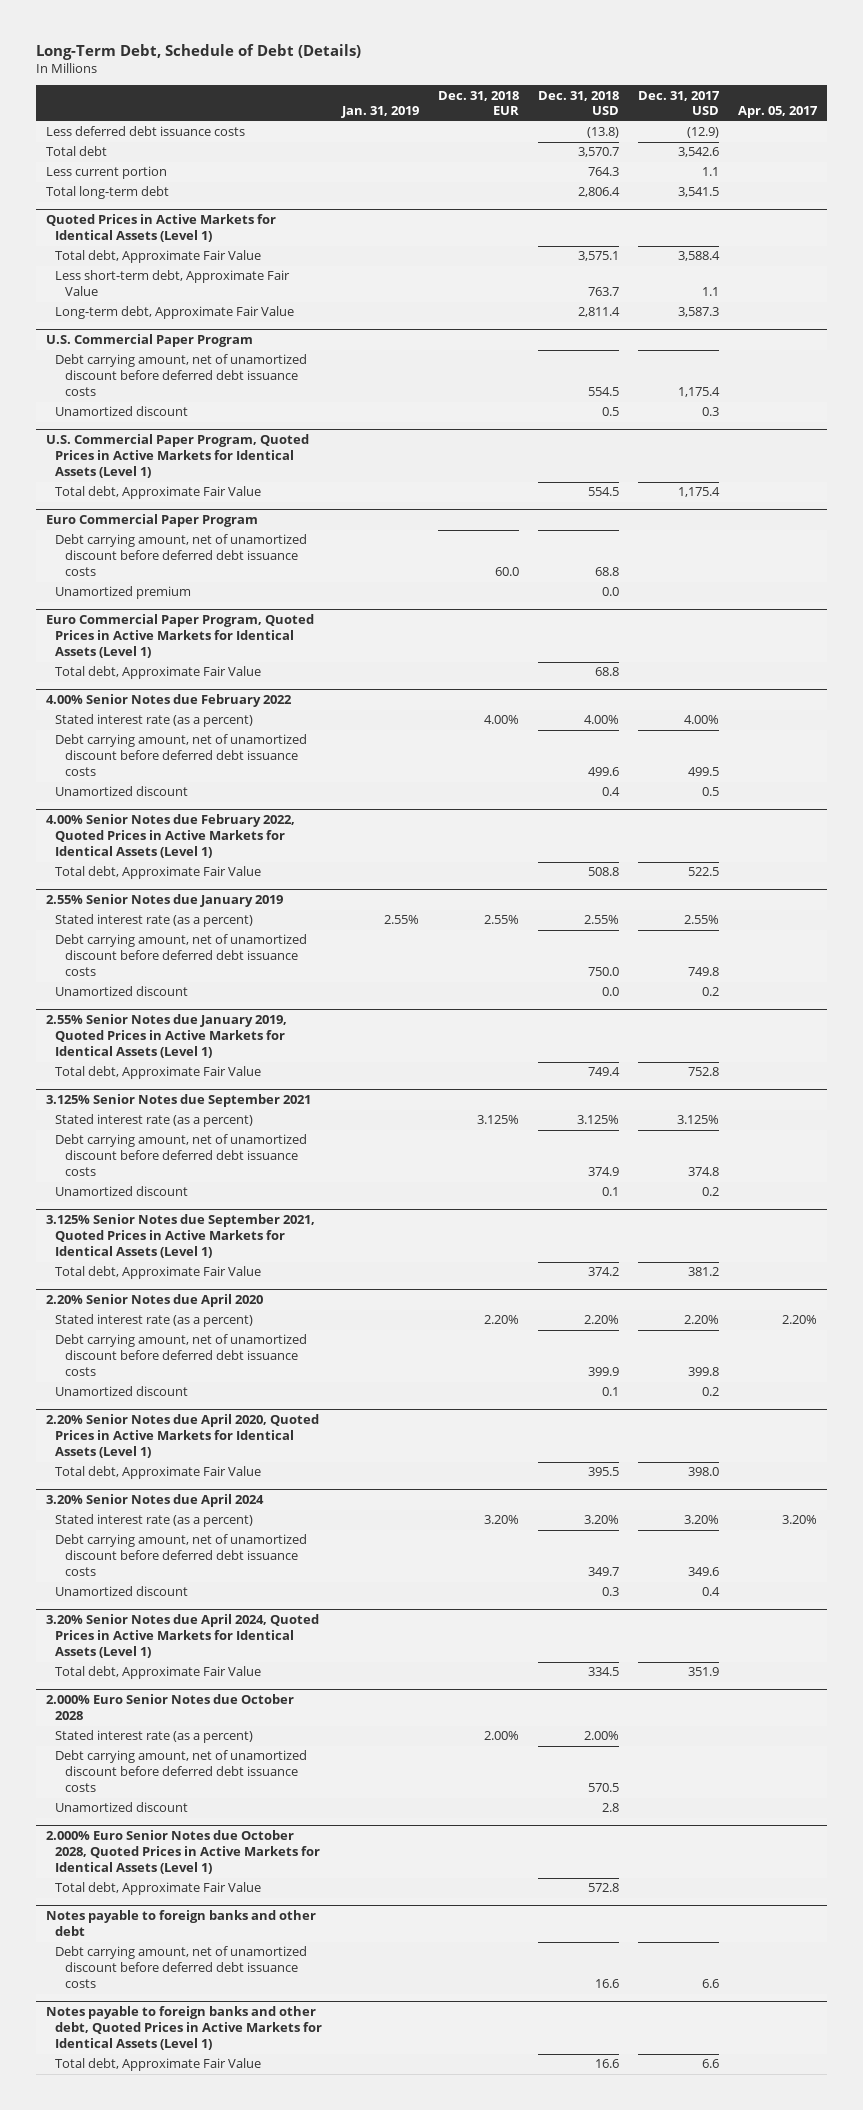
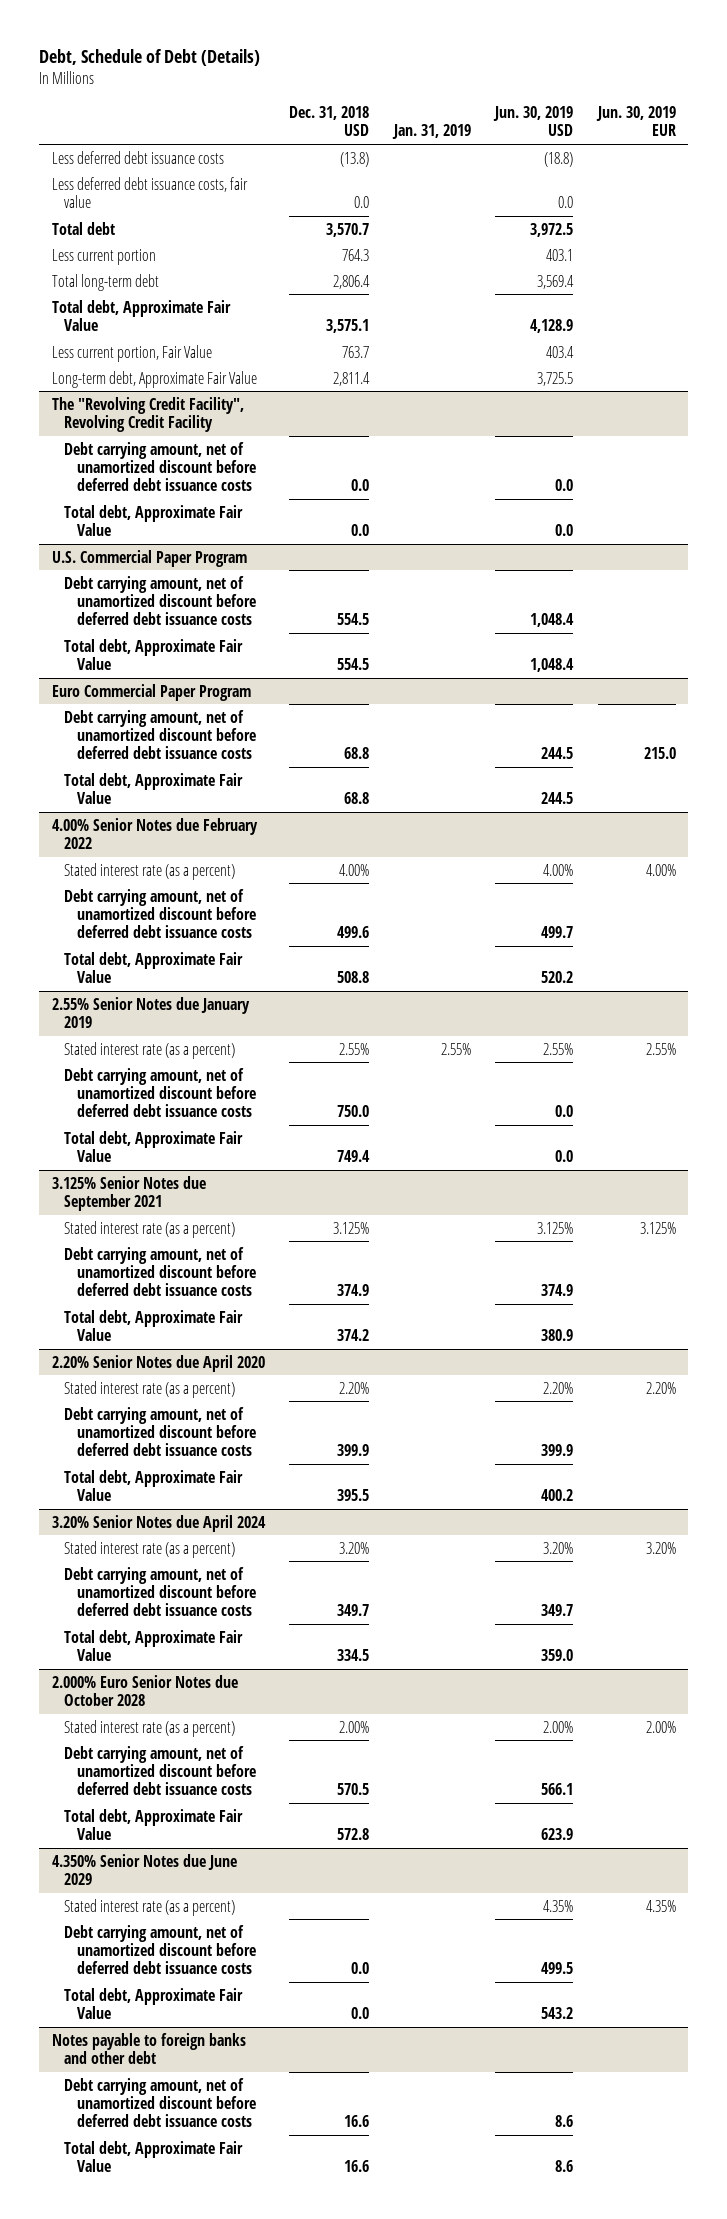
- Long-Term Debt, Schedule of Debt (Details)
+ Debt, Schedule of Debt (Details)
- | Jan. 31, 2019 | Dec. 31, 2018 EUR | Dec. 31, 2018 USD | Dec. 31, 2017 USD | Apr. 05, 2017
+ | Dec. 31, 2018 USD | Jan. 31, 2019 | Jun. 30, 2019 USD | Jun. 30, 2019 EUR
+ Less deferred debt issuance costs, fair value | 0.0 | | 0.0 |
- Quoted Prices in Active Markets for Identical Assets (Level 1)
- Less short-term debt, Approximate Fair Value | | | 763.7 | 1.1 |
+ Less current portion, Fair Value | 763.7 | | 403.4 |
+ The "Revolving Credit Facility", Revolving Credit Facility
+ Debt carrying amount, net of unamortized discount before deferred debt issuance costs | 0.0 | | 0.0 |
+ Total debt, Approximate Fair Value | 0.0 | | 0.0 |
@ U.S. Commercial Paper Program
- Unamortized discount | | | 0.5 | 0.3 |
- U.S. Commercial Paper Program, Quoted Prices in Active Markets for Identical Assets (Level 1)
@ Euro Commercial Paper Program
- Unamortized premium | | | 0.0 | |
- Euro Commercial Paper Program, Quoted Prices in Active Markets for Identical Assets (Level 1)
@ 4.00% Senior Notes due February 2022
- Unamortized discount | | | 0.4 | 0.5 |
- 4.00% Senior Notes due February 2022, Quoted Prices in Active Markets for Identical Assets (Level 1)
@ 2.55% Senior Notes due January 2019
- Unamortized discount | | | 0.0 | 0.2 |
- 2.55% Senior Notes due January 2019, Quoted Prices in Active Markets for Identical Assets (Level 1)
@ 3.125% Senior Notes due September 2021
- Unamortized discount | | | 0.1 | 0.2 |
- 3.125% Senior Notes due September 2021, Quoted Prices in Active Markets for Identical Assets (Level 1)
@ 2.20% Senior Notes due April 2020
- Unamortized discount | | | 0.1 | 0.2 |
- 2.20% Senior Notes due April 2020, Quoted Prices in Active Markets for Identical Assets (Level 1)
@ 3.20% Senior Notes due April 2024
- Unamortized discount | | | 0.3 | 0.4 |
- 3.20% Senior Notes due April 2024, Quoted Prices in Active Markets for Identical Assets (Level 1)
@ 2.000% Euro Senior Notes due October 2028
- Unamortized discount | | | 2.8 | |
- 2.000% Euro Senior Notes due October 2028, Quoted Prices in Active Markets for Identical Assets (Level 1)
+ 4.350% Senior Notes due June 2029
+ Stated interest rate (as a percent) | | | 4.35% | 4.35%
+ Debt carrying amount, net of unamortized discount before deferred debt issuance costs | 0.0 | | 499.5 |
+ Total debt, Approximate Fair Value | 0.0 | | 543.2 |
- Notes payable to foreign banks and other debt, Quoted Prices in Active Markets for Identical Assets (Level 1)

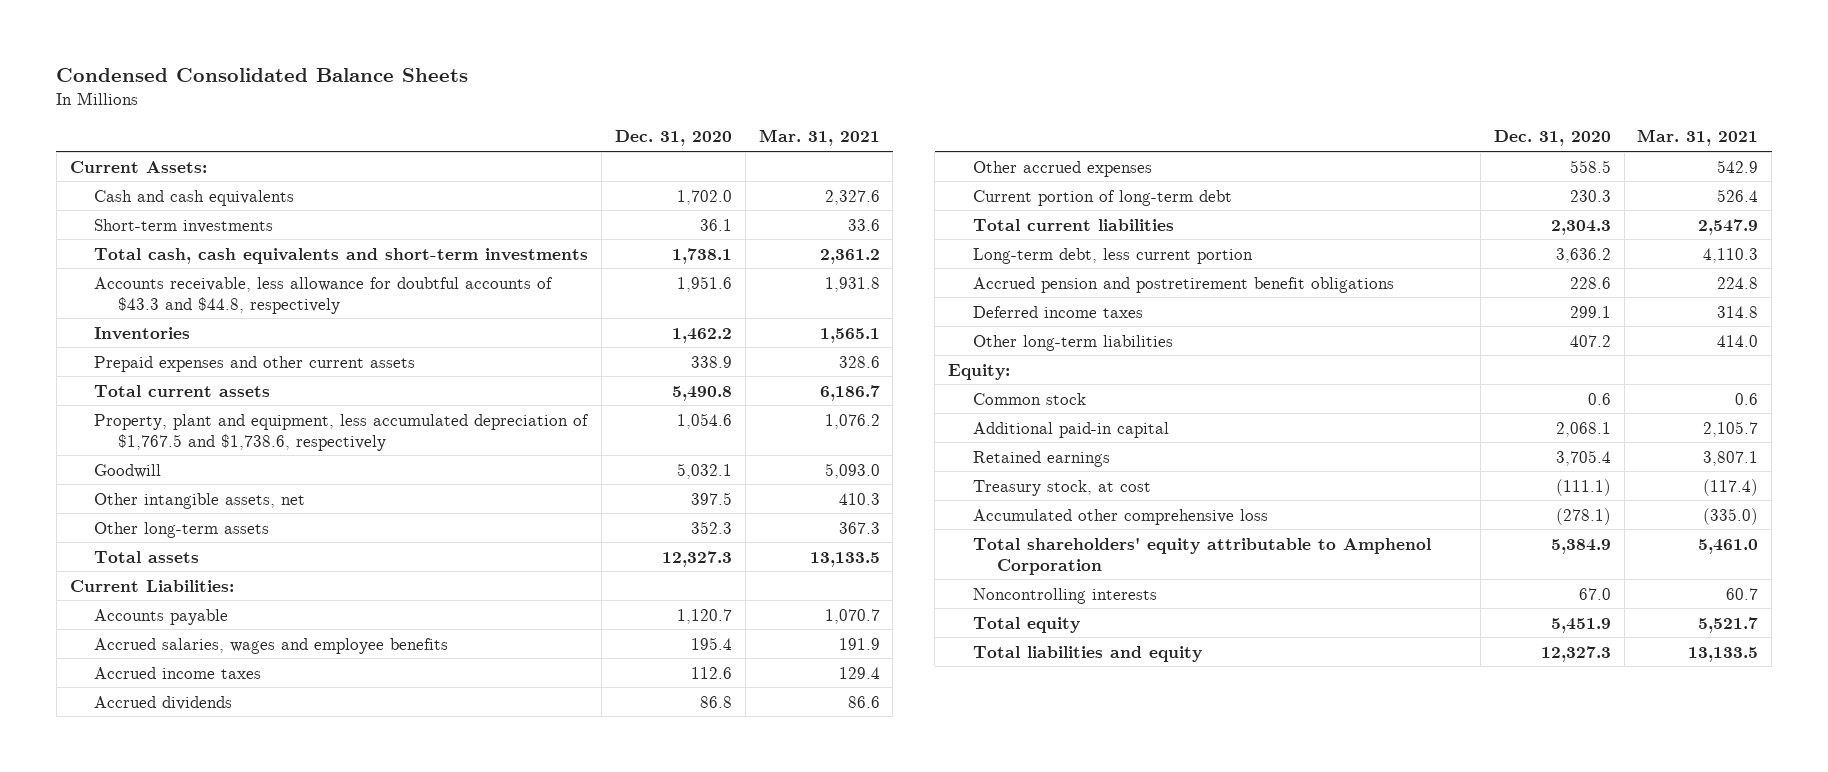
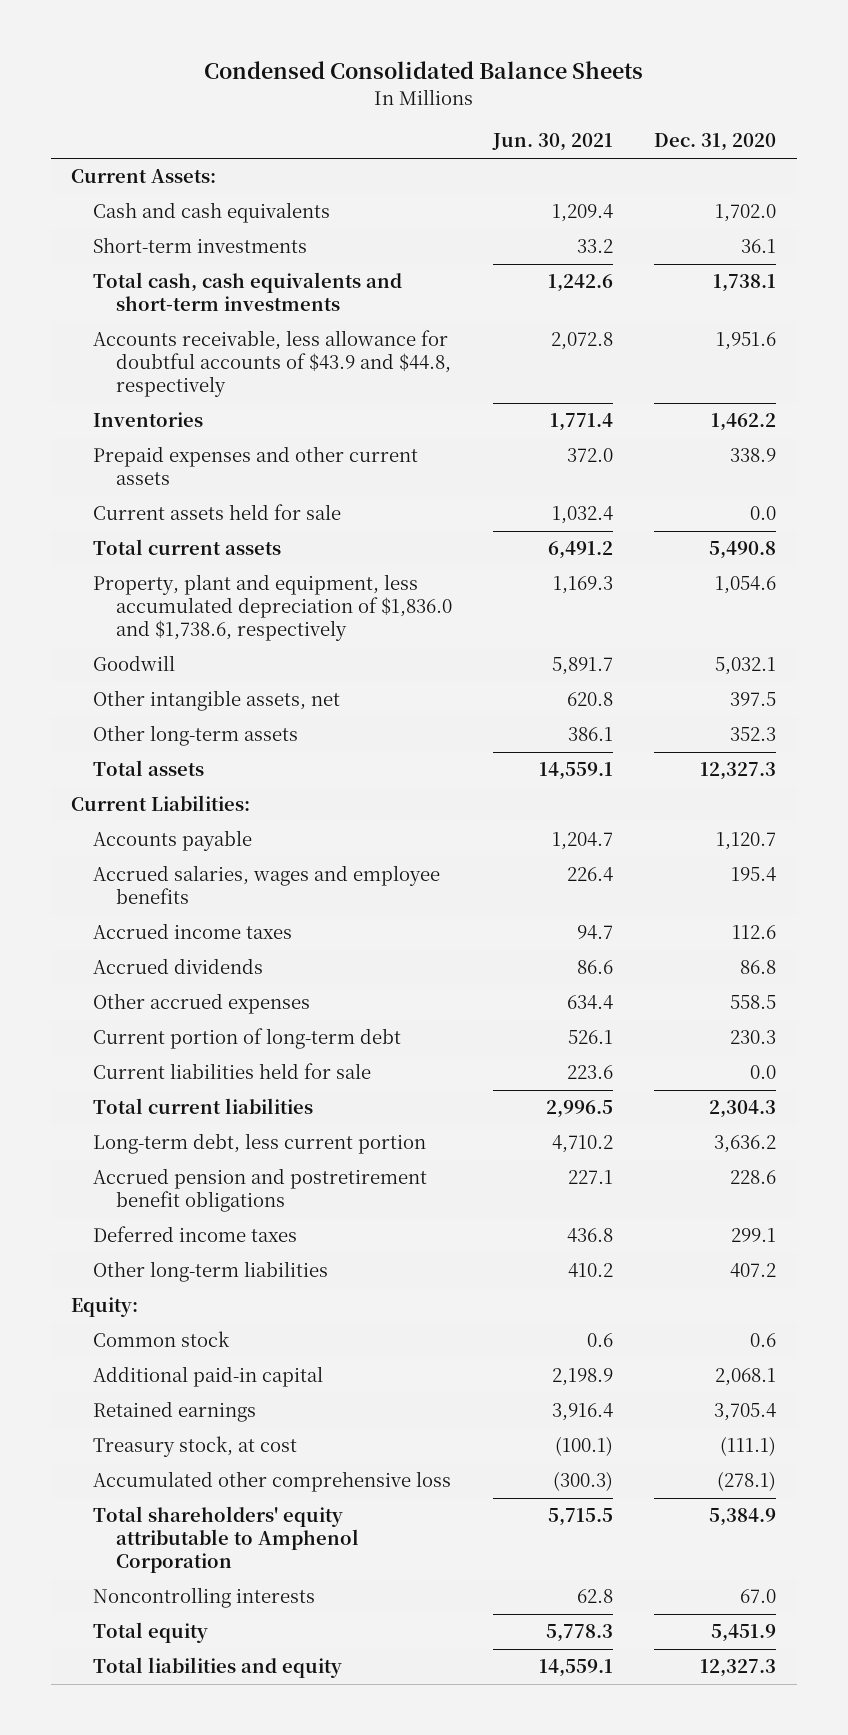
- | Dec. 31, 2020 | Mar. 31, 2021
+ | Jun. 30, 2021 | Dec. 31, 2020
- Accounts receivable, less allowance for doubtful accounts of $43.3 and $44.8, respectively | 1,951.6 | 1,931.8
+ Accounts receivable, less allowance for doubtful accounts of $43.9 and $44.8, respectively | 2,072.8 | 1,951.6
+ Current assets held for sale | 1,032.4 | 0.0
- Property, plant and equipment, less accumulated depreciation of $1,767.5 and $1,738.6, respectively | 1,054.6 | 1,076.2
+ Property, plant and equipment, less accumulated depreciation of $1,836.0 and $1,738.6, respectively | 1,169.3 | 1,054.6
+ Current liabilities held for sale | 223.6 | 0.0

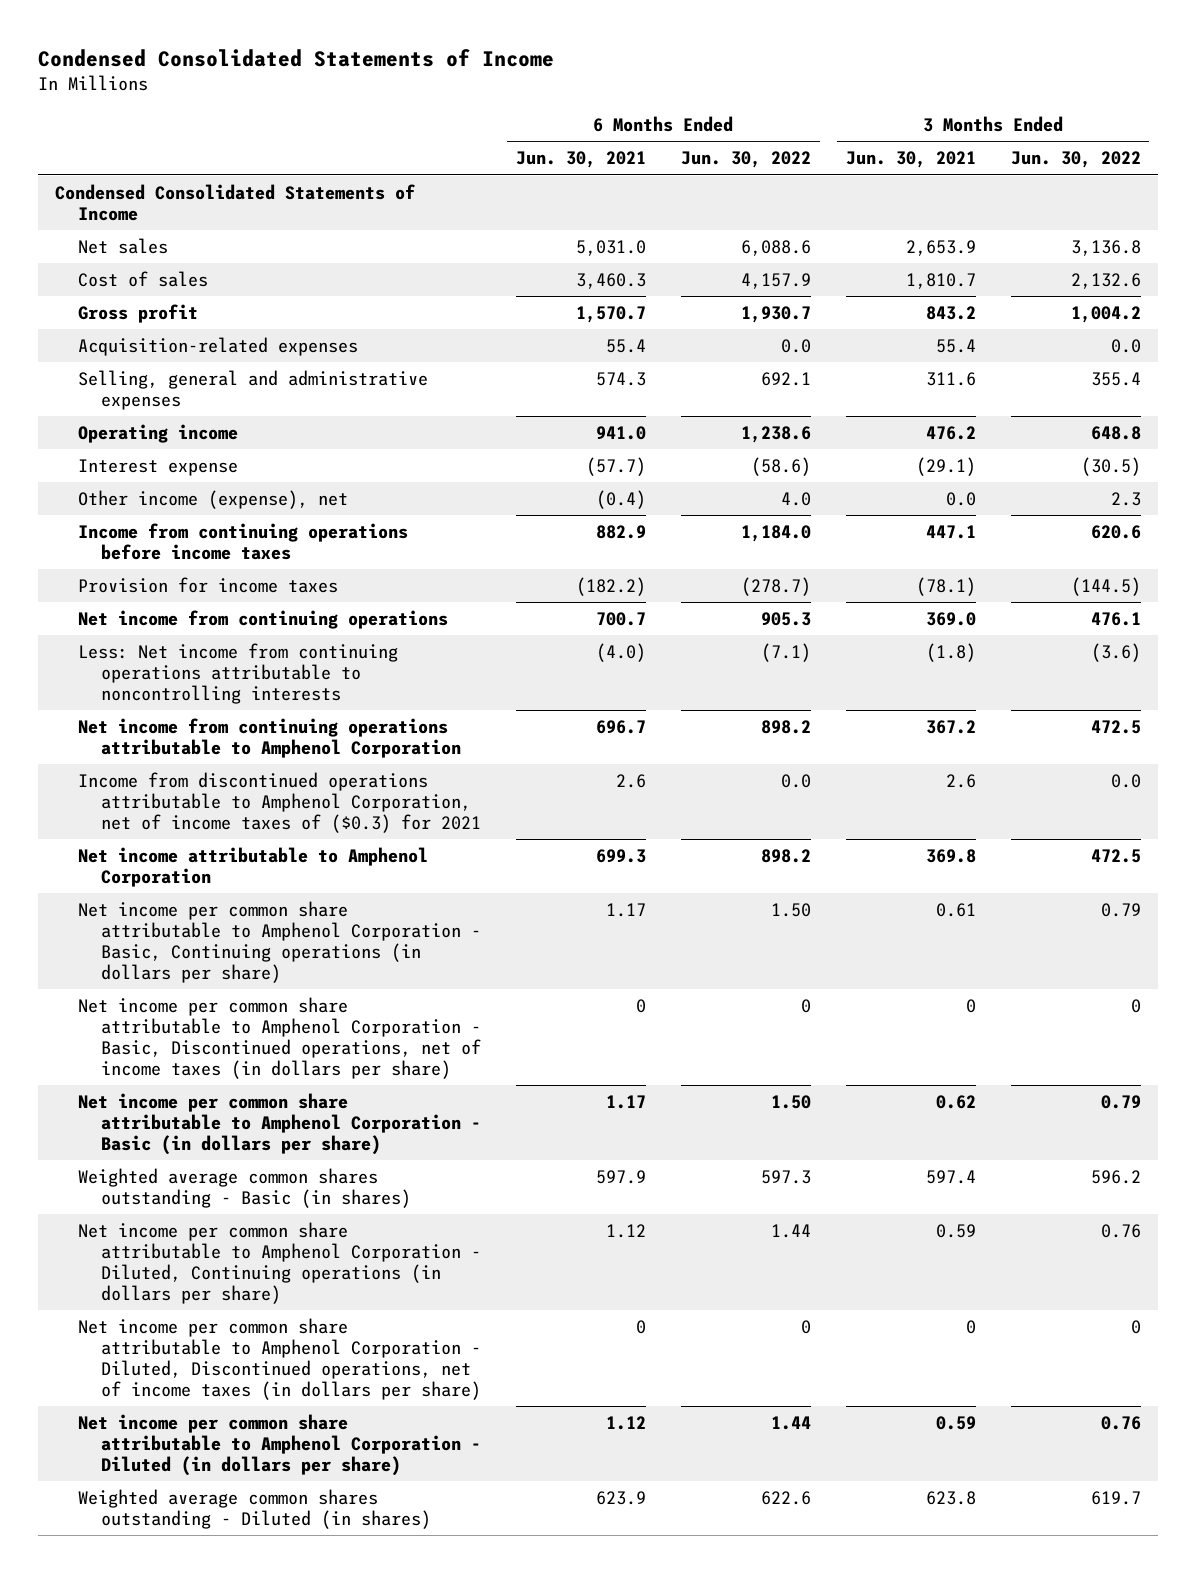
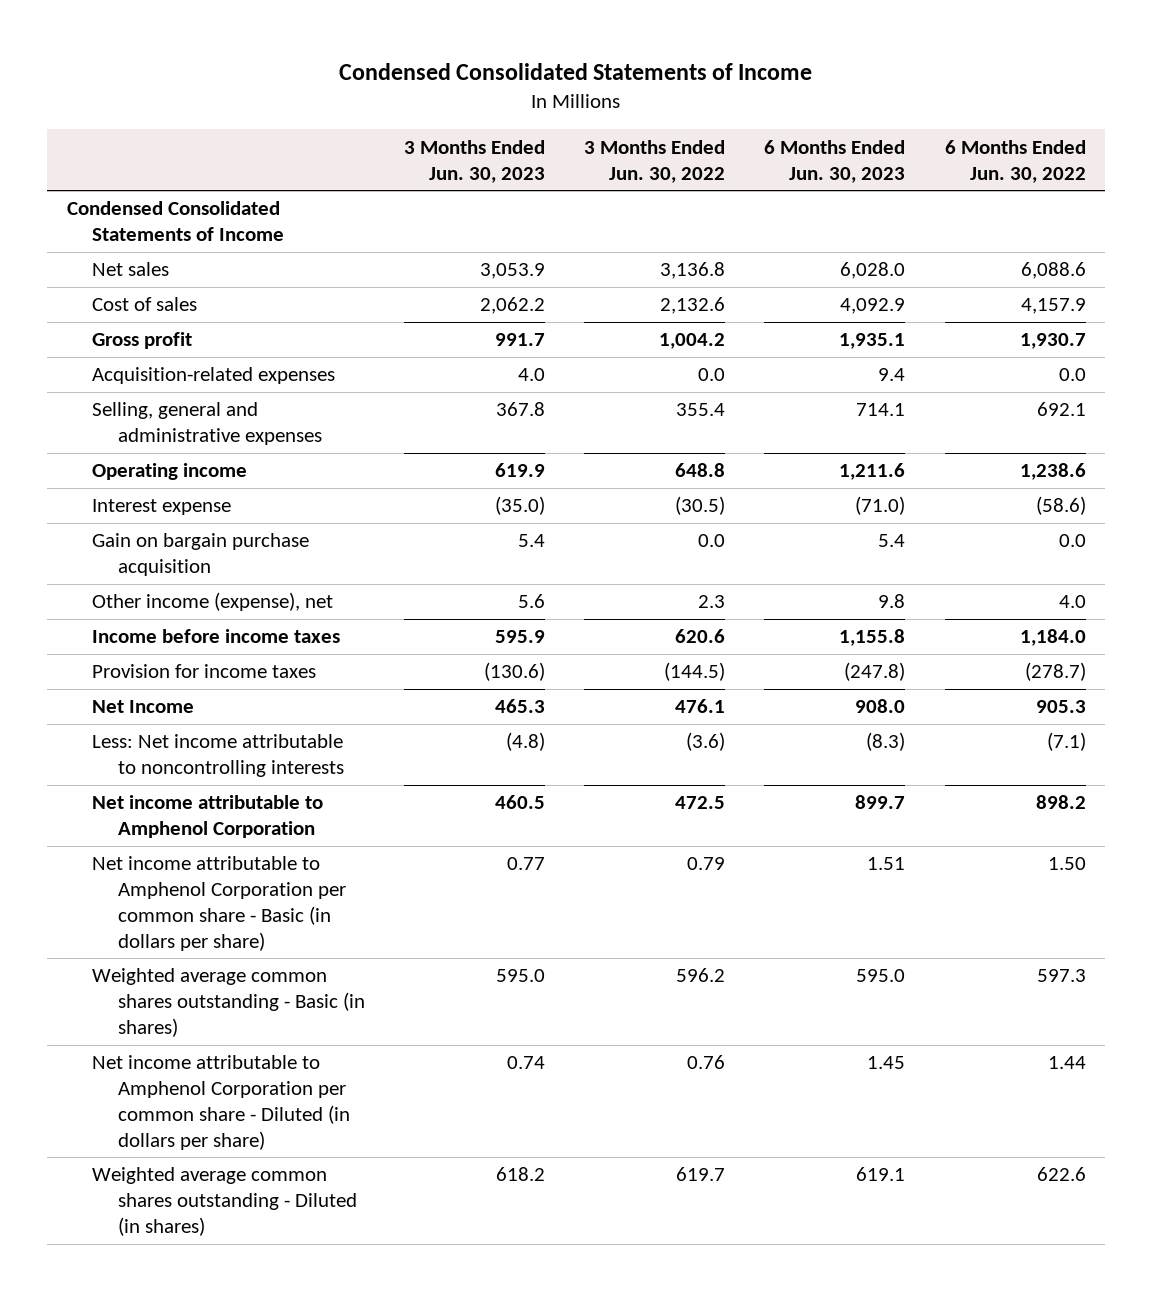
- | 6 Months Ended Jun. 30, 2021 | 6 Months Ended Jun. 30, 2022 | 3 Months Ended Jun. 30, 2021 | 3 Months Ended Jun. 30, 2022
+ | 3 Months Ended Jun. 30, 2023 | 3 Months Ended Jun. 30, 2022 | 6 Months Ended Jun. 30, 2023 | 6 Months Ended Jun. 30, 2022
+ Gain on bargain purchase acquisition | 5.4 | 0.0 | 5.4 | 0.0
- Income from continuing operations before income taxes | 882.9 | 1,184.0 | 447.1 | 620.6
+ Income before income taxes | 595.9 | 620.6 | 1,155.8 | 1,184.0
- Net income from continuing operations | 700.7 | 905.3 | 369.0 | 476.1
- Less: Net income from continuing operations attributable to noncontrolling interests | (4.0) | (7.1) | (1.8) | (3.6)
- Net income from continuing operations attributable to Amphenol Corporation | 696.7 | 898.2 | 367.2 | 472.5
- Income from discontinued operations attributable to Amphenol Corporation, net of income taxes of ($0.3) for 2021 | 2.6 | 0.0 | 2.6 | 0.0
+ Net Income | 465.3 | 476.1 | 908.0 | 905.3
+ Less: Net income attributable to noncontrolling interests | (4.8) | (3.6) | (8.3) | (7.1)
- Net income per common share attributable to Amphenol Corporation - Basic, Continuing operations (in dollars per share) | 1.17 | 1.50 | 0.61 | 0.79
- Net income per common share attributable to Amphenol Corporation - Basic, Discontinued operations, net of income taxes (in dollars per share) | 0 | 0 | 0 | 0
- Net income per common share attributable to Amphenol Corporation - Basic (in dollars per share) | 1.17 | 1.50 | 0.62 | 0.79
+ Net income attributable to Amphenol Corporation per common share - Basic (in dollars per share) | 0.77 | 0.79 | 1.51 | 1.50
- Net income per common share attributable to Amphenol Corporation - Diluted, Continuing operations (in dollars per share) | 1.12 | 1.44 | 0.59 | 0.76
- Net income per common share attributable to Amphenol Corporation - Diluted, Discontinued operations, net of income taxes (in dollars per share) | 0 | 0 | 0 | 0
- Net income per common share attributable to Amphenol Corporation - Diluted (in dollars per share) | 1.12 | 1.44 | 0.59 | 0.76
+ Net income attributable to Amphenol Corporation per common share - Diluted (in dollars per share) | 0.74 | 0.76 | 1.45 | 1.44

